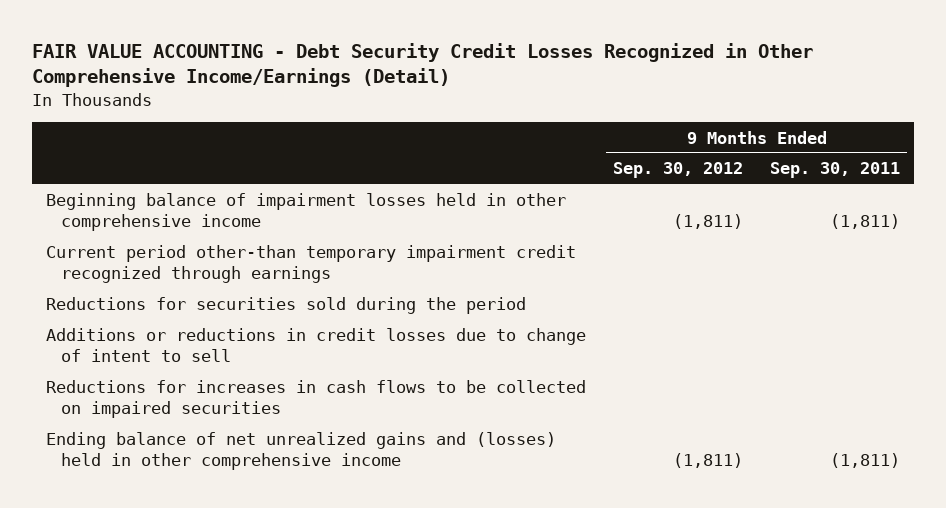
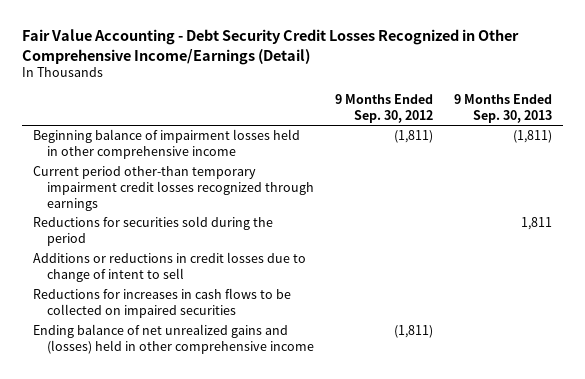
- FAIR VALUE ACCOUNTING - Debt Security Credit Losses Recognized in Other Comprehensive Income/Earnings (Detail)
+ Fair Value Accounting - Debt Security Credit Losses Recognized in Other Comprehensive Income/Earnings (Detail)
- | 9 Months Ended Sep. 30, 2012 | 9 Months Ended Sep. 30, 2011
+ | 9 Months Ended Sep. 30, 2012 | 9 Months Ended Sep. 30, 2013
- Current period other-than temporary impairment credit recognized through earnings
+ Current period other-than temporary impairment credit losses recognized through earnings

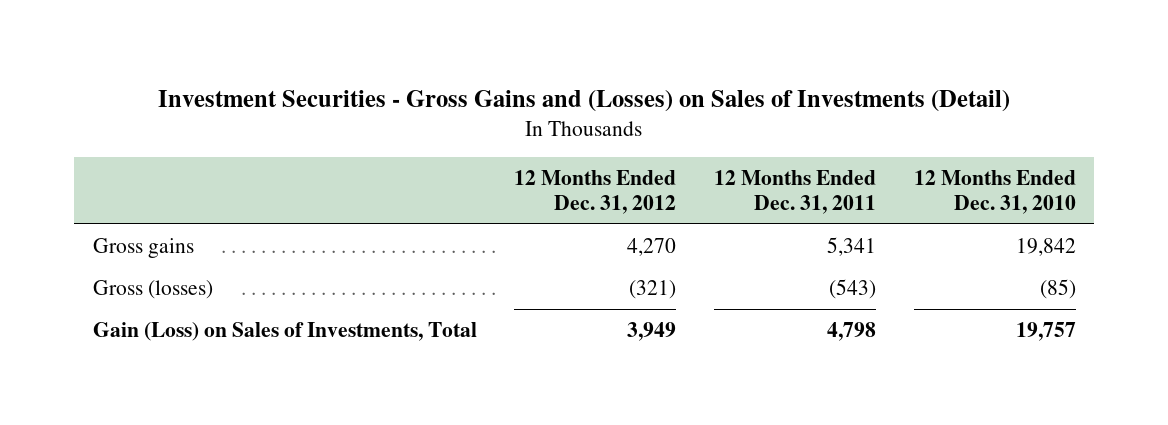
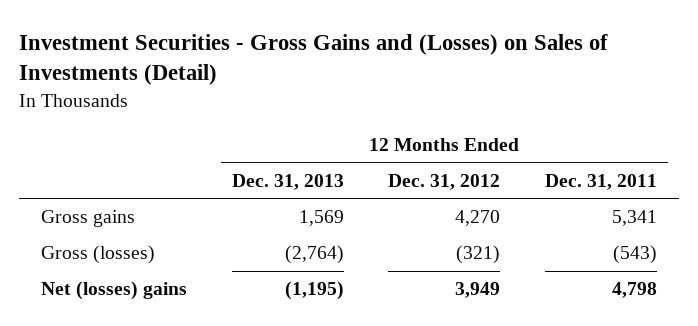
- | 12 Months Ended Dec. 31, 2012 | 12 Months Ended Dec. 31, 2011 | 12 Months Ended Dec. 31, 2010
+ | 12 Months Ended Dec. 31, 2013 | 12 Months Ended Dec. 31, 2012 | 12 Months Ended Dec. 31, 2011
- Gain (Loss) on Sales of Investments, Total | 3,949 | 4,798 | 19,757
+ Net (losses) gains | (1,195) | 3,949 | 4,798

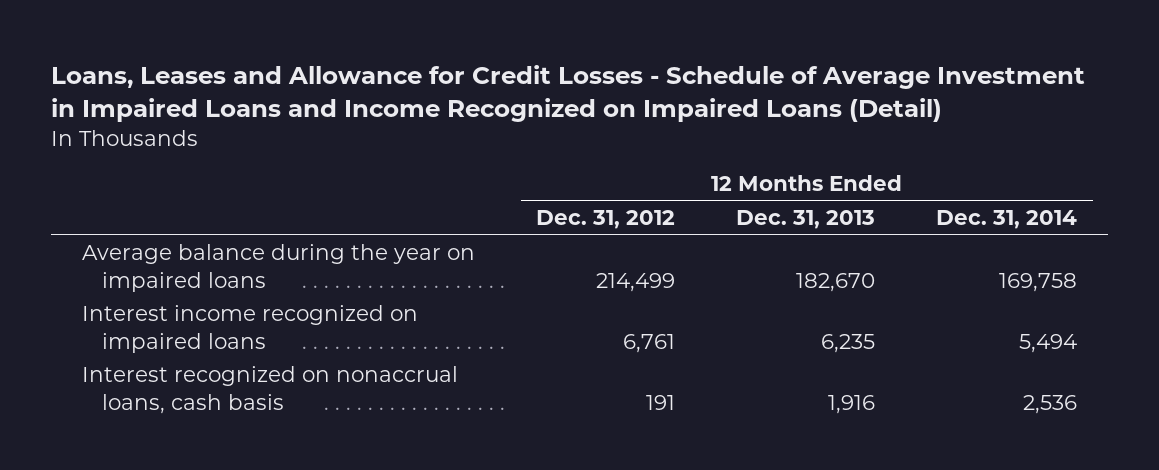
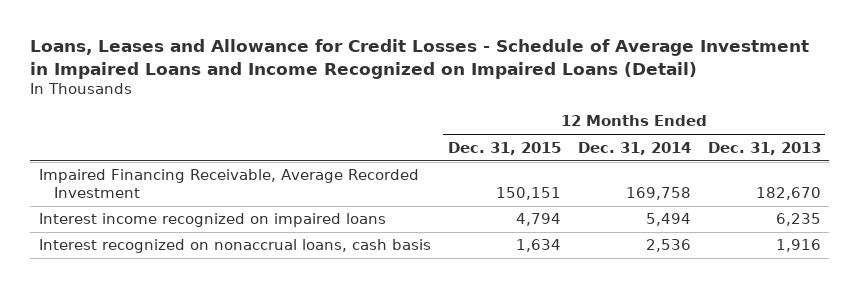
- | 12 Months Ended Dec. 31, 2012 | 12 Months Ended Dec. 31, 2013 | 12 Months Ended Dec. 31, 2014
+ | 12 Months Ended Dec. 31, 2015 | 12 Months Ended Dec. 31, 2014 | 12 Months Ended Dec. 31, 2013
- Average balance during the year on impaired loans | 214,499 | 182,670 | 169,758
+ Impaired Financing Receivable, Average Recorded Investment | 150,151 | 169,758 | 182,670

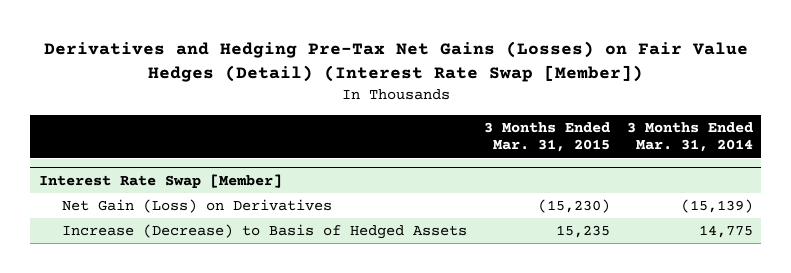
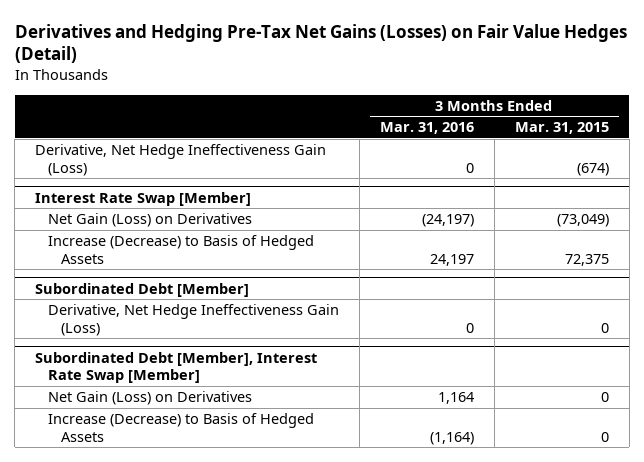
- Derivatives and Hedging Pre-Tax Net Gains (Losses) on Fair Value Hedges (Detail) (Interest Rate Swap [Member])
+ Derivatives and Hedging Pre-Tax Net Gains (Losses) on Fair Value Hedges (Detail)
- | 3 Months Ended Mar. 31, 2015 | 3 Months Ended Mar. 31, 2014
+ | 3 Months Ended Mar. 31, 2016 | 3 Months Ended Mar. 31, 2015
+ Derivative, Net Hedge Ineffectiveness Gain (Loss) | 0 | (674)
@ Interest Rate Swap [Member]
- Net Gain (Loss) on Derivatives | (15,230) | (15,139)
- Increase (Decrease) to Basis of Hedged Assets | 15,235 | 14,775
+ Net Gain (Loss) on Derivatives | (24,197) | (73,049)
+ Increase (Decrease) to Basis of Hedged Assets | 24,197 | 72,375
+ Subordinated Debt [Member]
+ Derivative, Net Hedge Ineffectiveness Gain (Loss) | 0 | 0
+ Subordinated Debt [Member], Interest Rate Swap [Member]
+ Net Gain (Loss) on Derivatives | 1,164 | 0
+ Increase (Decrease) to Basis of Hedged Assets | (1,164) | 0

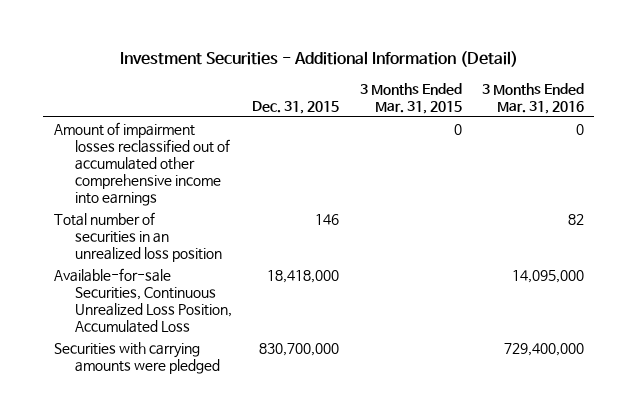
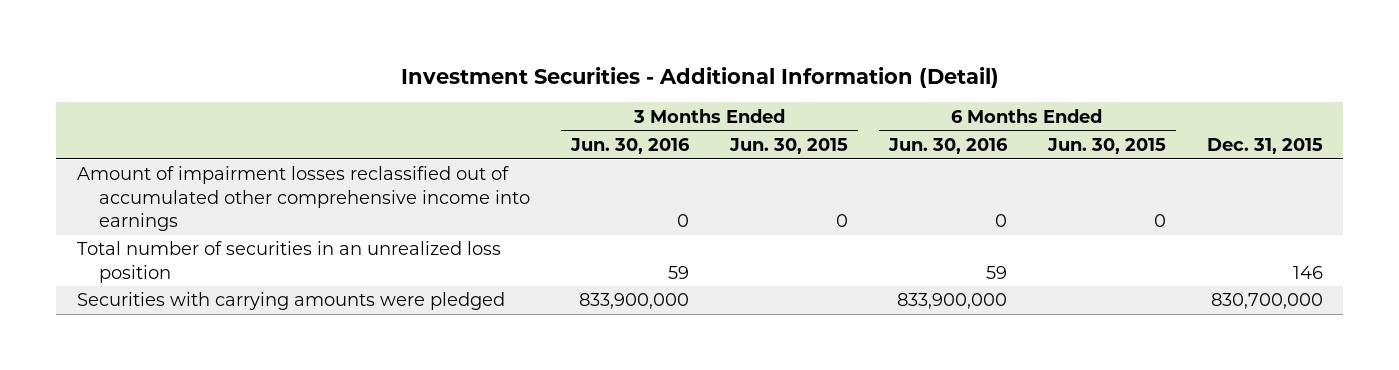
- | Dec. 31, 2015 | 3 Months Ended Mar. 31, 2015 | 3 Months Ended Mar. 31, 2016
+ | 3 Months Ended Jun. 30, 2016 | 3 Months Ended Jun. 30, 2015 | 6 Months Ended Jun. 30, 2016 | 6 Months Ended Jun. 30, 2015 | Dec. 31, 2015
- Available-for-sale Securities, Continuous Unrealized Loss Position, Accumulated Loss | 18,418,000 | | 14,095,000

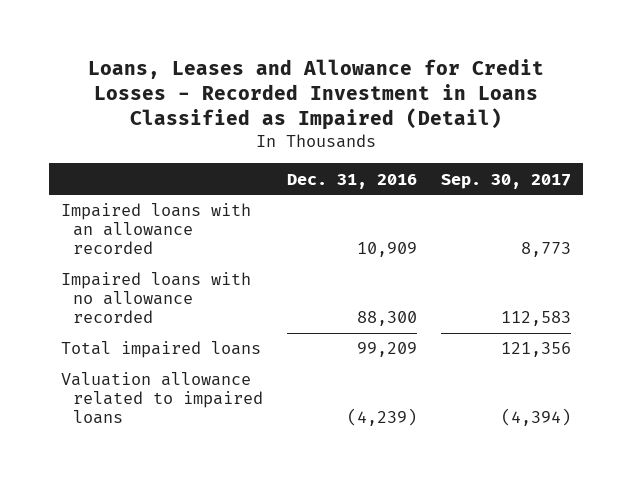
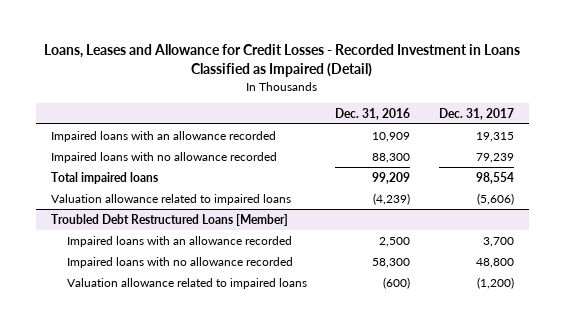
- | Dec. 31, 2016 | Sep. 30, 2017
+ | Dec. 31, 2016 | Dec. 31, 2017
+ Troubled Debt Restructured Loans [Member]
+ Impaired loans with an allowance recorded | 2,500 | 3,700
+ Impaired loans with no allowance recorded | 58,300 | 48,800
+ Valuation allowance related to impaired loans | (600) | (1,200)

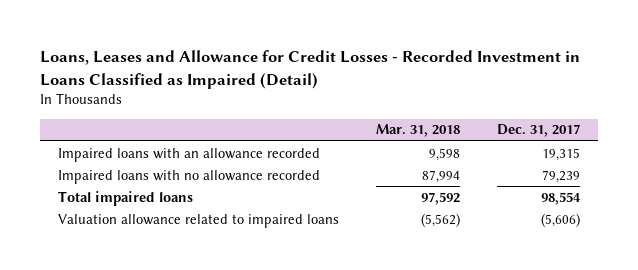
- | Dec. 31, 2016 | Dec. 31, 2017
+ | Mar. 31, 2018 | Dec. 31, 2017
- Troubled Debt Restructured Loans [Member]
- Impaired loans with an allowance recorded | 2,500 | 3,700
- Impaired loans with no allowance recorded | 58,300 | 48,800
- Valuation allowance related to impaired loans | (600) | (1,200)

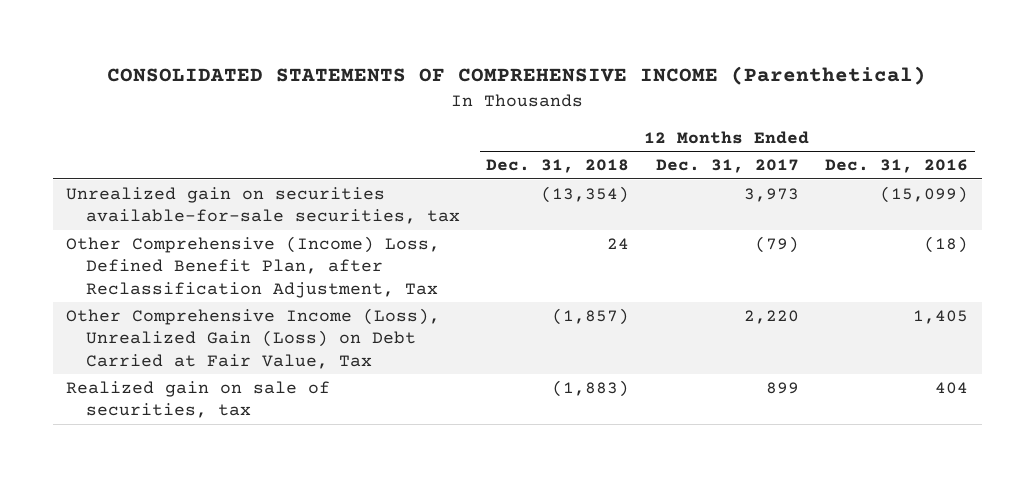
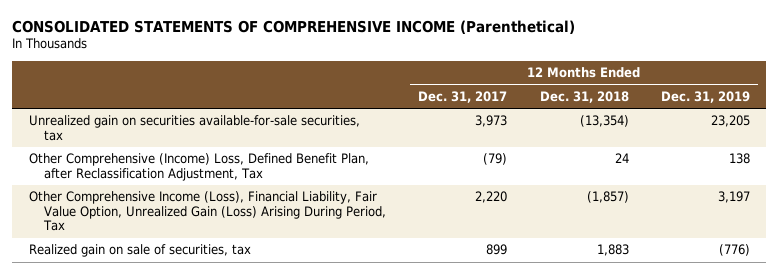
- | 12 Months Ended Dec. 31, 2018 | 12 Months Ended Dec. 31, 2017 | 12 Months Ended Dec. 31, 2016
+ | 12 Months Ended Dec. 31, 2017 | 12 Months Ended Dec. 31, 2018 | 12 Months Ended Dec. 31, 2019
- Other Comprehensive Income (Loss), Unrealized Gain (Loss) on Debt Carried at Fair Value, Tax | (1,857) | 2,220 | 1,405
- Realized gain on sale of securities, tax | (1,883) | 899 | 404
+ Other Comprehensive Income (Loss), Financial Liability, Fair Value Option, Unrealized Gain (Loss) Arising During Period, Tax | 2,220 | (1,857) | 3,197
+ Realized gain on sale of securities, tax | 899 | 1,883 | (776)

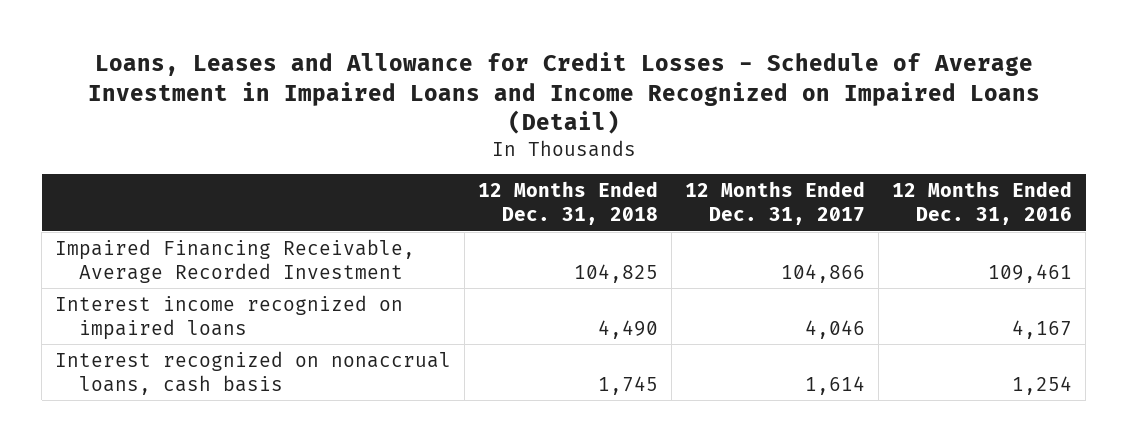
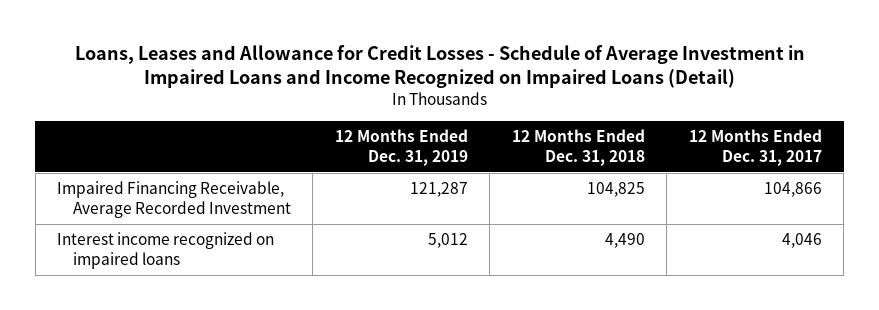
- | 12 Months Ended Dec. 31, 2018 | 12 Months Ended Dec. 31, 2017 | 12 Months Ended Dec. 31, 2016
+ | 12 Months Ended Dec. 31, 2019 | 12 Months Ended Dec. 31, 2018 | 12 Months Ended Dec. 31, 2017
- Interest recognized on nonaccrual loans, cash basis | 1,745 | 1,614 | 1,254

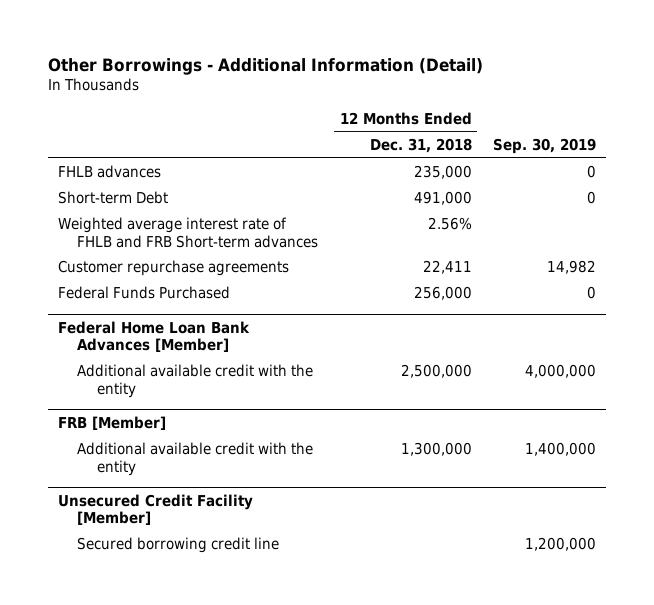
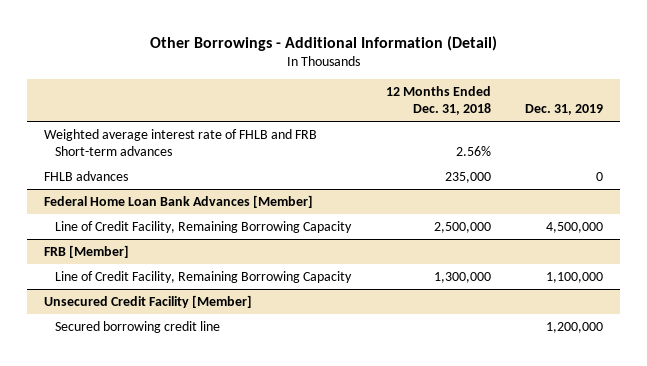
- | 12 Months Ended Dec. 31, 2018 | Sep. 30, 2019
+ | 12 Months Ended Dec. 31, 2018 | Dec. 31, 2019
- Short-term Debt | 491,000 | 0
- Customer repurchase agreements | 22,411 | 14,982
- Federal Funds Purchased | 256,000 | 0
moved down: FHLB advances | 235,000 | 0
@ Federal Home Loan Bank Advances [Member]
- Additional available credit with the entity | 2,500,000 | 4,000,000
+ Line of Credit Facility, Remaining Borrowing Capacity | 2,500,000 | 4,500,000
@ FRB [Member]
- Additional available credit with the entity | 1,300,000 | 1,400,000
+ Line of Credit Facility, Remaining Borrowing Capacity | 1,300,000 | 1,100,000

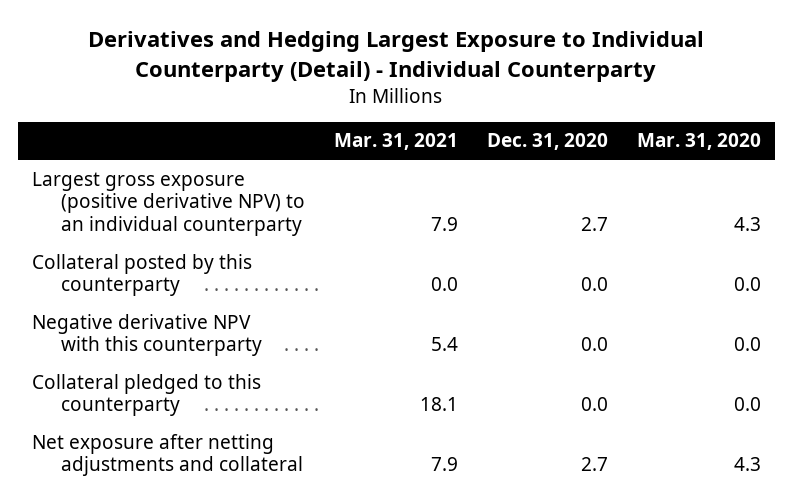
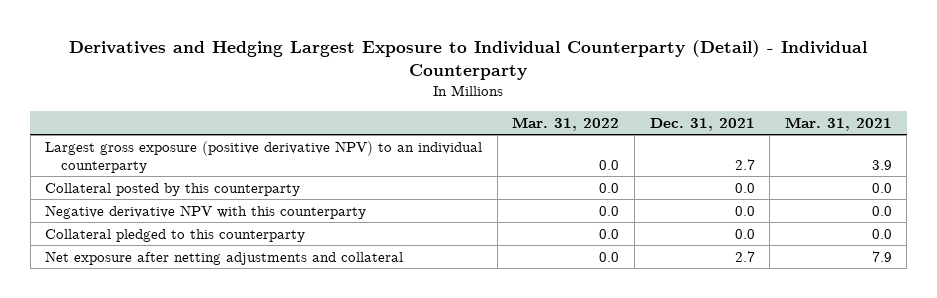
- | Mar. 31, 2021 | Dec. 31, 2020 | Mar. 31, 2020
+ | Mar. 31, 2022 | Dec. 31, 2021 | Mar. 31, 2021
- Largest gross exposure (positive derivative NPV) to an individual counterparty | 7.9 | 2.7 | 4.3
+ Largest gross exposure (positive derivative NPV) to an individual counterparty | 0.0 | 2.7 | 3.9
- Negative derivative NPV with this counterparty | 5.4 | 0.0 | 0.0
- Collateral pledged to this counterparty | 18.1 | 0.0 | 0.0
+ Negative derivative NPV with this counterparty | 0.0 | 0.0 | 0.0
+ Collateral pledged to this counterparty | 0.0 | 0.0 | 0.0

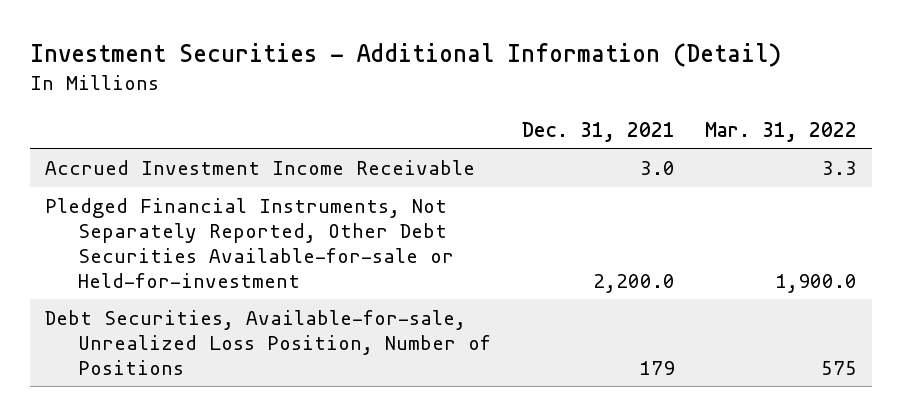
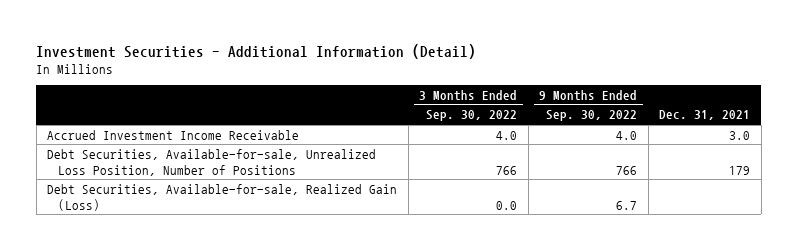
- | Dec. 31, 2021 | Mar. 31, 2022
+ | 3 Months Ended Sep. 30, 2022 | 9 Months Ended Sep. 30, 2022 | Dec. 31, 2021
- Pledged Financial Instruments, Not Separately Reported, Other Debt Securities Available-for-sale or Held-for-investment | 2,200.0 | 1,900.0
+ Debt Securities, Available-for-sale, Realized Gain (Loss) | 0.0 | 6.7 |

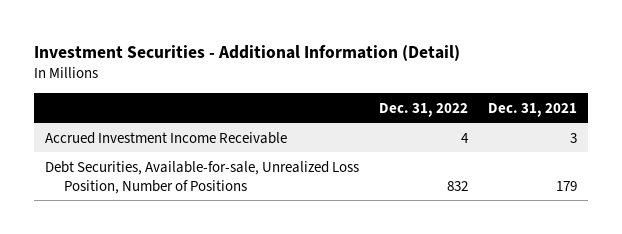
- | 3 Months Ended Sep. 30, 2022 | 9 Months Ended Sep. 30, 2022 | Dec. 31, 2021
+ | Dec. 31, 2022 | Dec. 31, 2021
- Accrued Investment Income Receivable | 4.0 | 4.0 | 3.0
+ Accrued Investment Income Receivable | 4 | 3
- Debt Securities, Available-for-sale, Realized Gain (Loss) | 0.0 | 6.7 |

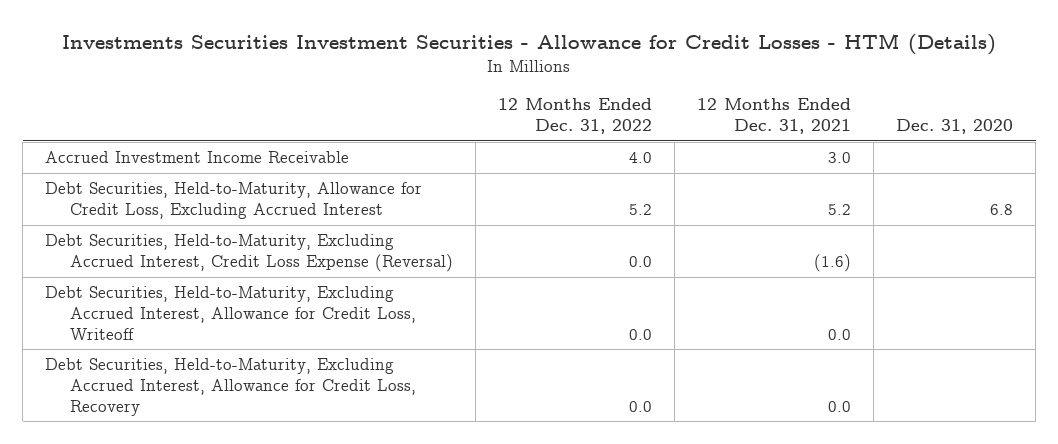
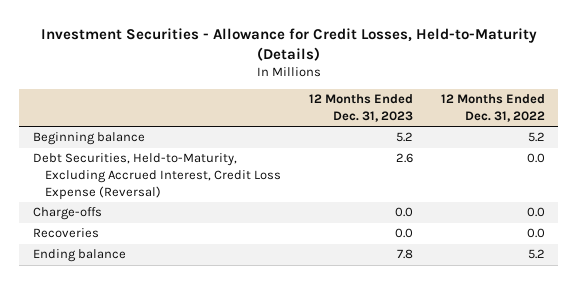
- Investments Securities Investment Securities - Allowance for Credit Losses - HTM (Details)
+ Investment Securities - Allowance for Credit Losses, Held-to-Maturity (Details)
- | 12 Months Ended Dec. 31, 2022 | 12 Months Ended Dec. 31, 2021 | Dec. 31, 2020
+ | 12 Months Ended Dec. 31, 2023 | 12 Months Ended Dec. 31, 2022
- Accrued Investment Income Receivable | 4.0 | 3.0 |
- Debt Securities, Held-to-Maturity, Allowance for Credit Loss, Excluding Accrued Interest | 5.2 | 5.2 | 6.8
+ Beginning balance | 5.2 | 5.2
- Debt Securities, Held-to-Maturity, Excluding Accrued Interest, Allowance for Credit Loss, Writeoff | 0.0 | 0.0 |
- Debt Securities, Held-to-Maturity, Excluding Accrued Interest, Allowance for Credit Loss, Recovery | 0.0 | 0.0 |
+ Charge-offs | 0.0 | 0.0
+ Recoveries | 0.0 | 0.0
+ Ending balance | 7.8 | 5.2

